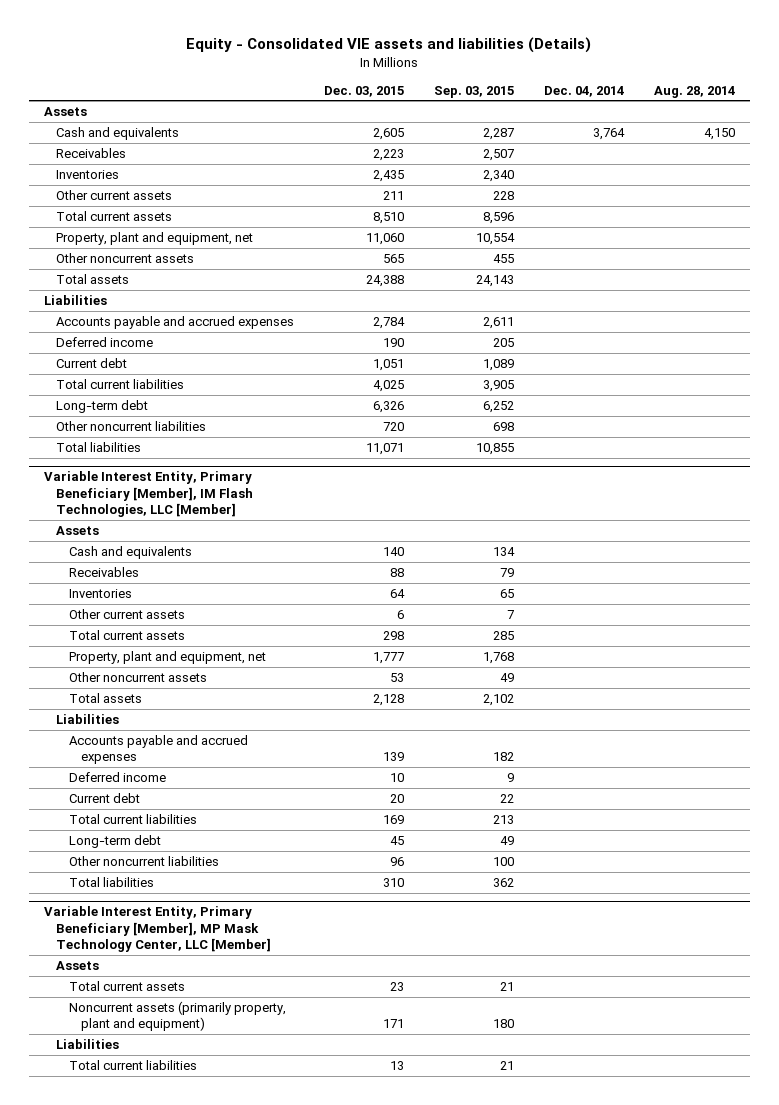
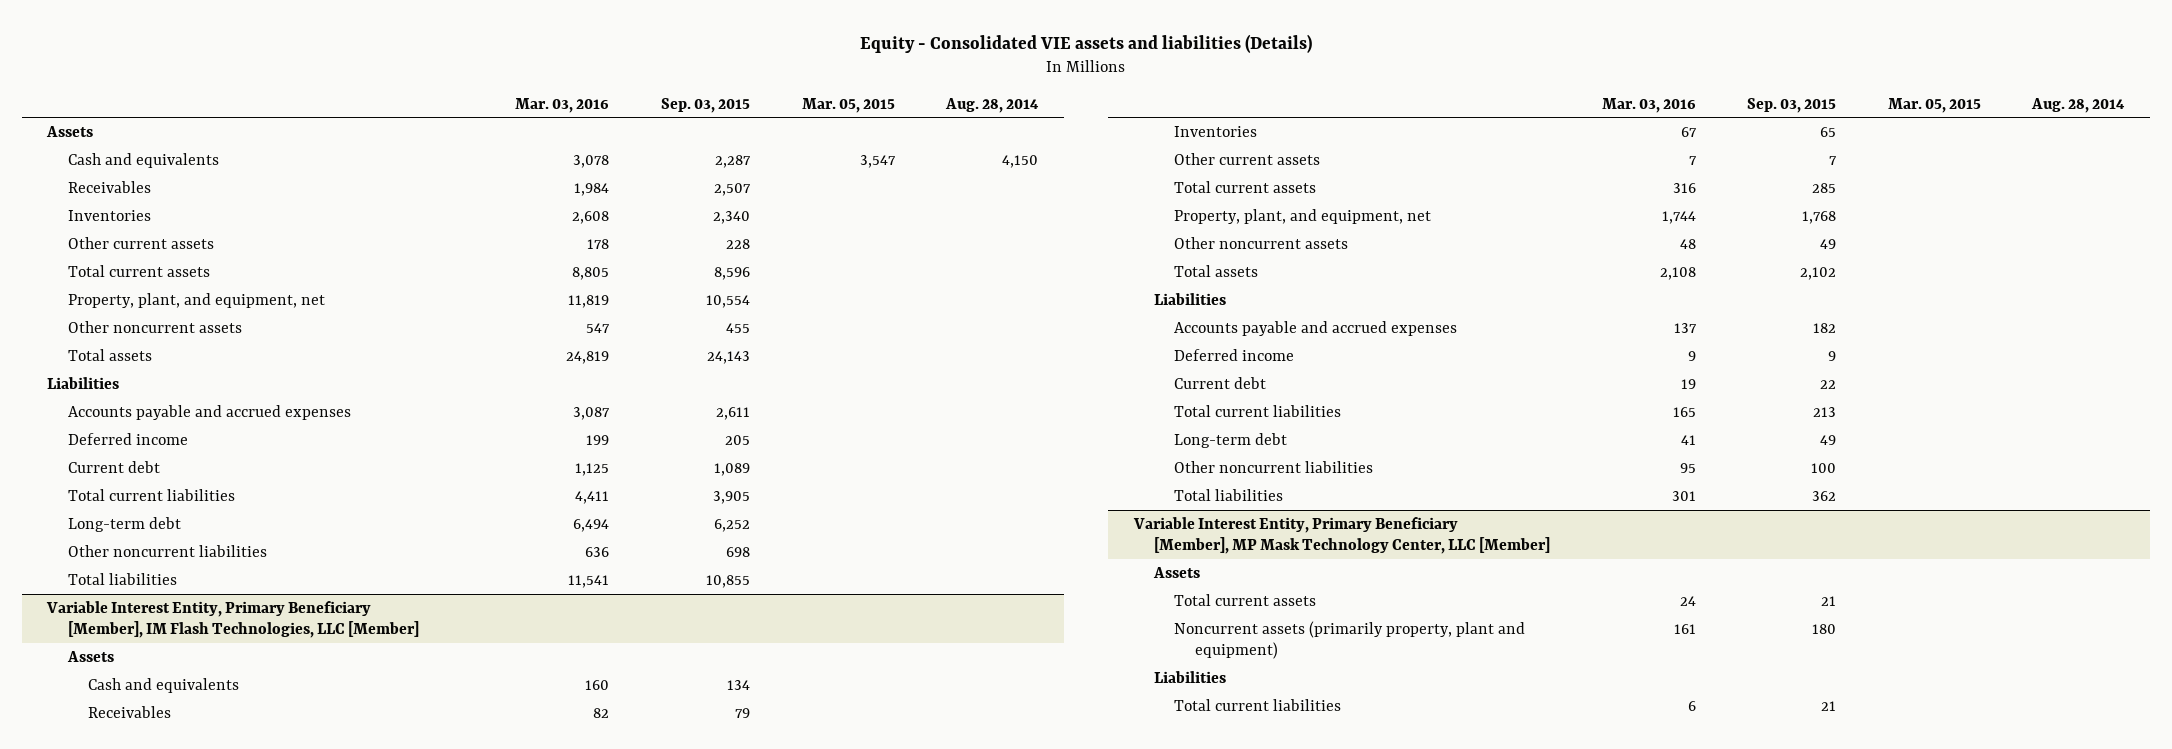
- | Dec. 03, 2015 | Sep. 03, 2015 | Dec. 04, 2014 | Aug. 28, 2014
+ | Mar. 03, 2016 | Sep. 03, 2015 | Mar. 05, 2015 | Aug. 28, 2014
- Property, plant and equipment, net | 11,060 | 10,554 | |
+ Property, plant, and equipment, net | 11,819 | 10,554 | |
@ Variable Interest Entity, Primary Beneficiary [Member], IM Flash Technologies, LLC [Member]
- Property, plant and equipment, net | 1,777 | 1,768 | |
+ Property, plant, and equipment, net | 1,744 | 1,768 | |

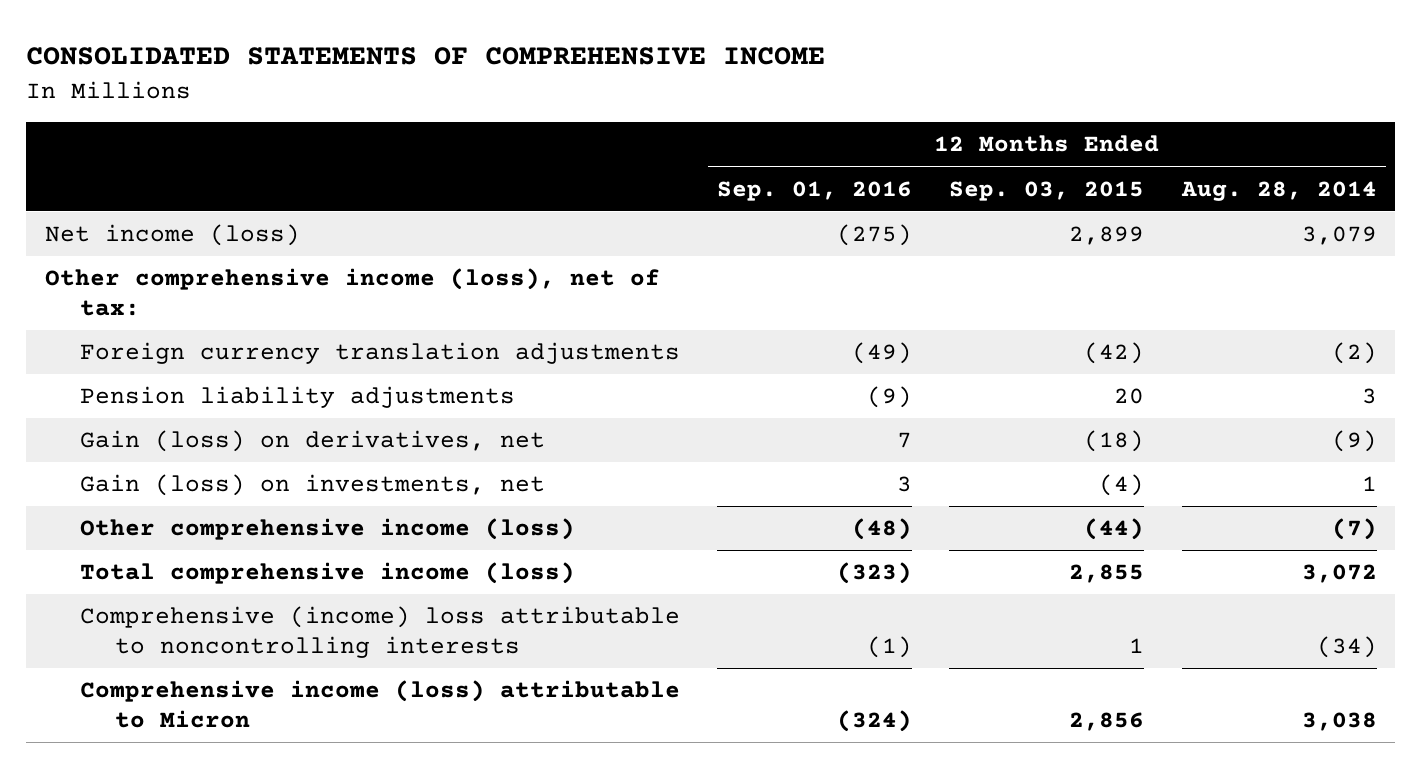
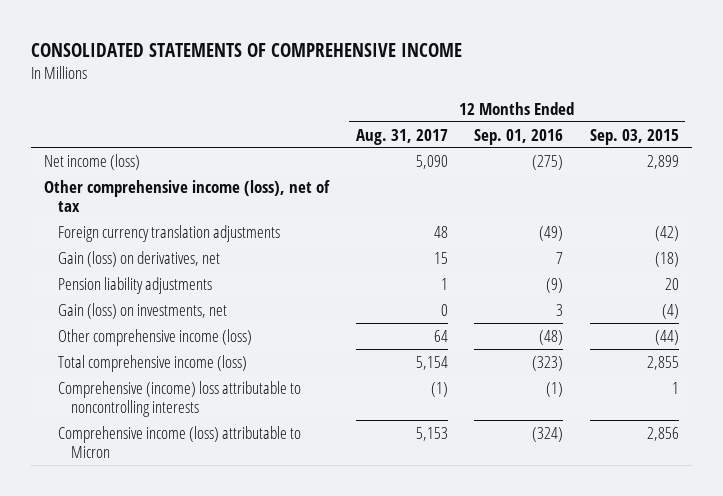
- | 12 Months Ended Sep. 01, 2016 | 12 Months Ended Sep. 03, 2015 | 12 Months Ended Aug. 28, 2014
+ | 12 Months Ended Aug. 31, 2017 | 12 Months Ended Sep. 01, 2016 | 12 Months Ended Sep. 03, 2015
- Other comprehensive income (loss), net of tax:
+ Other comprehensive income (loss), net of tax
moved down: Pension liability adjustments | 1 | (9) | 20

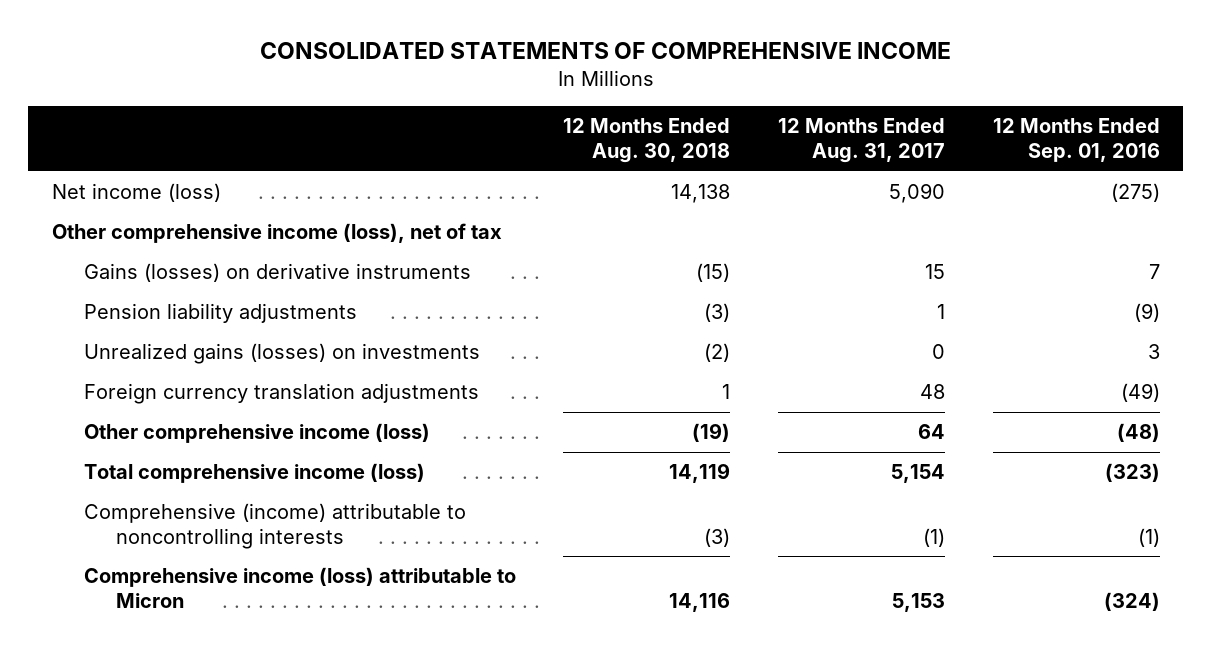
- | 12 Months Ended Aug. 31, 2017 | 12 Months Ended Sep. 01, 2016 | 12 Months Ended Sep. 03, 2015
+ | 12 Months Ended Aug. 30, 2018 | 12 Months Ended Aug. 31, 2017 | 12 Months Ended Sep. 01, 2016
- Gain (loss) on derivatives, net | 15 | 7 | (18)
+ Gains (losses) on derivative instruments | (15) | 15 | 7
- Gain (loss) on investments, net | 0 | 3 | (4)
+ Unrealized gains (losses) on investments | (2) | 0 | 3
moved down: Foreign currency translation adjustments | 1 | 48 | (49)
- Comprehensive (income) loss attributable to noncontrolling interests | (1) | (1) | 1
+ Comprehensive (income) attributable to noncontrolling interests | (3) | (1) | (1)

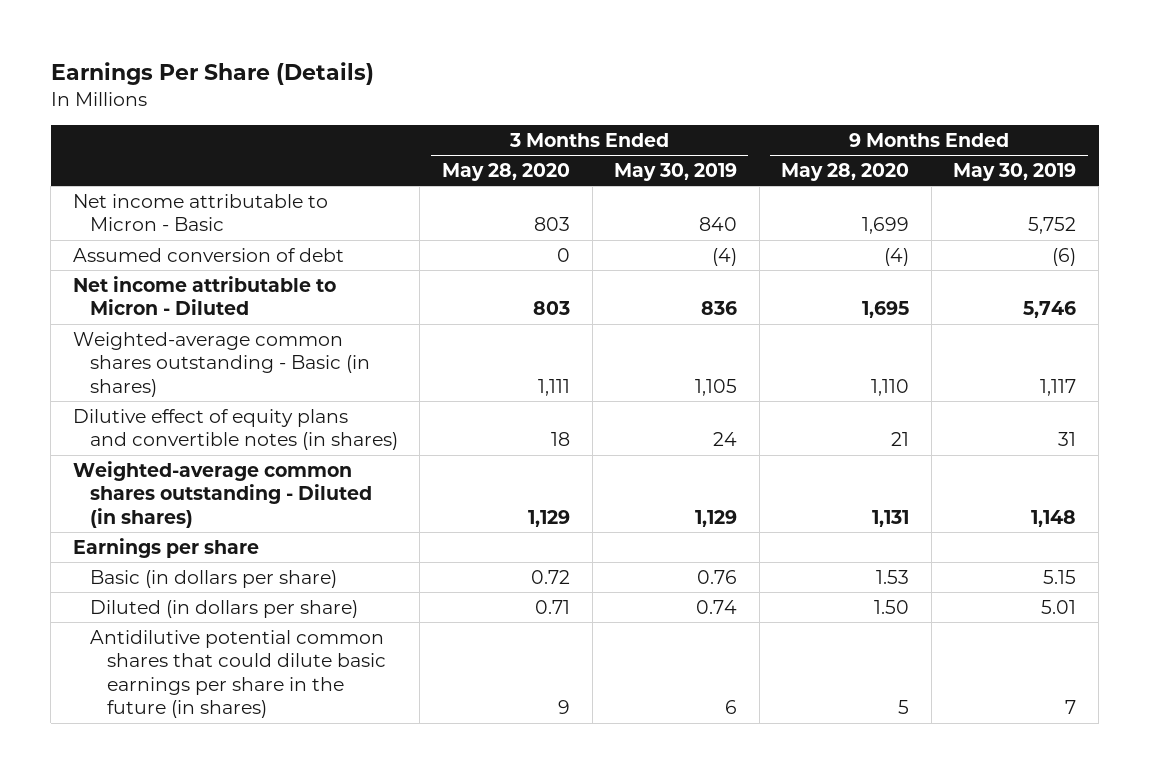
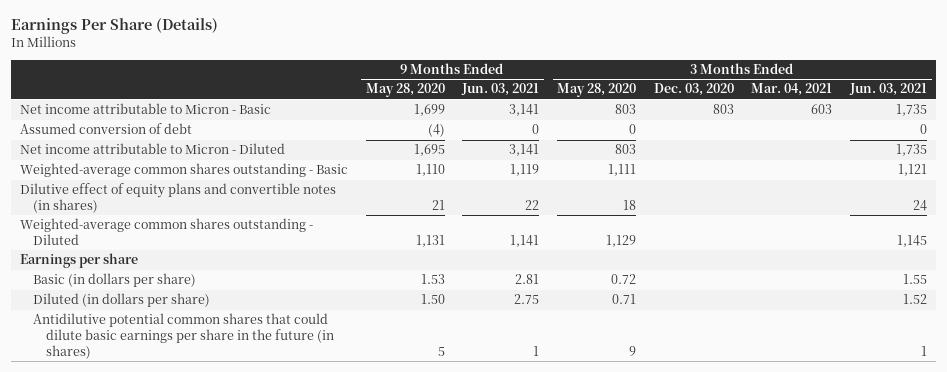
- | 3 Months Ended May 28, 2020 | 3 Months Ended May 30, 2019 | 9 Months Ended May 28, 2020 | 9 Months Ended May 30, 2019
+ | 9 Months Ended May 28, 2020 | 9 Months Ended Jun. 03, 2021 | 3 Months Ended May 28, 2020 | 3 Months Ended Dec. 03, 2020 | 3 Months Ended Mar. 04, 2021 | 3 Months Ended Jun. 03, 2021
- Weighted-average common shares outstanding - Basic (in shares) | 1,111 | 1,105 | 1,110 | 1,117
+ Weighted-average common shares outstanding - Basic | 1,110 | 1,119 | 1,111 | | | 1,121
- Weighted-average common shares outstanding - Diluted (in shares) | 1,129 | 1,129 | 1,131 | 1,148
+ Weighted-average common shares outstanding - Diluted | 1,131 | 1,141 | 1,129 | | | 1,145

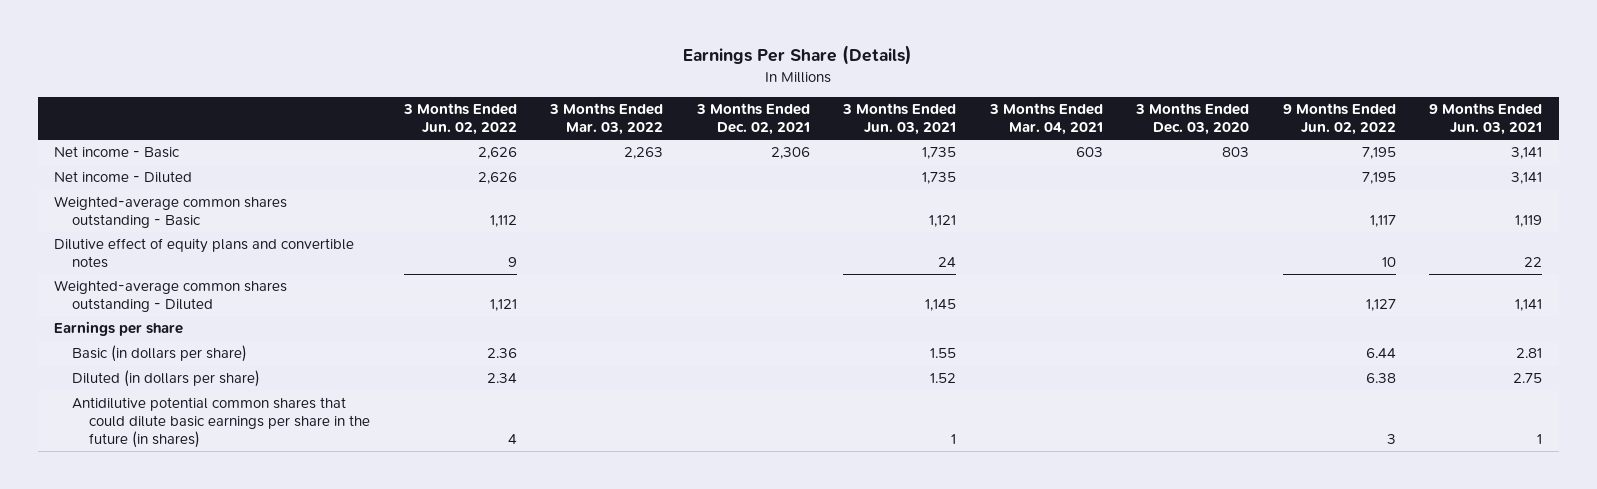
- | 9 Months Ended May 28, 2020 | 9 Months Ended Jun. 03, 2021 | 3 Months Ended May 28, 2020 | 3 Months Ended Dec. 03, 2020 | 3 Months Ended Mar. 04, 2021 | 3 Months Ended Jun. 03, 2021
+ | 3 Months Ended Jun. 02, 2022 | 3 Months Ended Mar. 03, 2022 | 3 Months Ended Dec. 02, 2021 | 3 Months Ended Jun. 03, 2021 | 3 Months Ended Mar. 04, 2021 | 3 Months Ended Dec. 03, 2020 | 9 Months Ended Jun. 02, 2022 | 9 Months Ended Jun. 03, 2021
- Net income attributable to Micron - Basic | 1,699 | 3,141 | 803 | 803 | 603 | 1,735
- Assumed conversion of debt | (4) | 0 | 0 | | | 0
- Net income attributable to Micron - Diluted | 1,695 | 3,141 | 803 | | | 1,735
+ Net income - Basic | 2,626 | 2,263 | 2,306 | 1,735 | 603 | 803 | 7,195 | 3,141
+ Net income - Diluted | 2,626 | | | 1,735 | | | 7,195 | 3,141
- Dilutive effect of equity plans and convertible notes (in shares) | 21 | 22 | 18 | | | 24
+ Dilutive effect of equity plans and convertible notes | 9 | | | 24 | | | 10 | 22

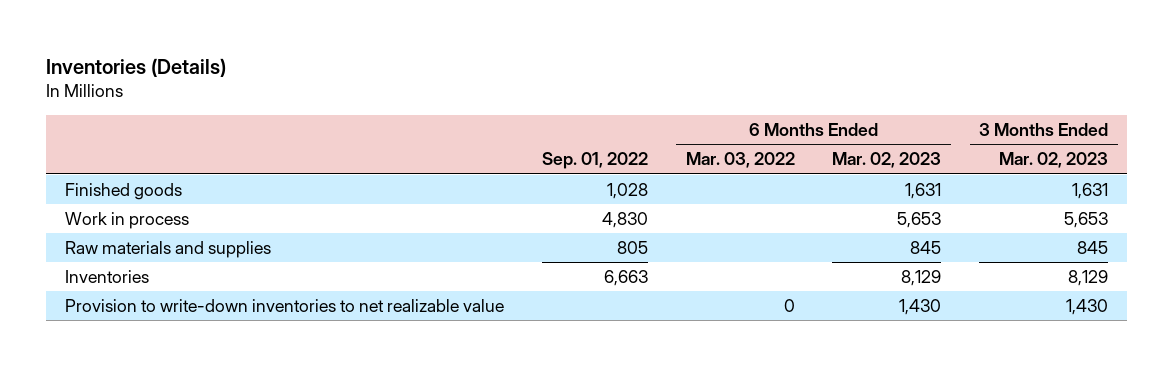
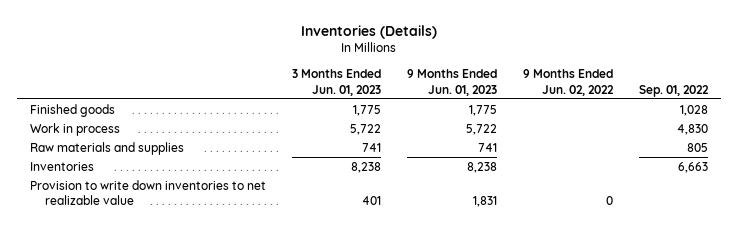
- | Sep. 01, 2022 | 6 Months Ended Mar. 03, 2022 | 6 Months Ended Mar. 02, 2023 | 3 Months Ended Mar. 02, 2023
+ | 3 Months Ended Jun. 01, 2023 | 9 Months Ended Jun. 01, 2023 | 9 Months Ended Jun. 02, 2022 | Sep. 01, 2022
- Provision to write-down inventories to net realizable value | | 0 | 1,430 | 1,430
+ Provision to write down inventories to net realizable value | 401 | 1,831 | 0 |

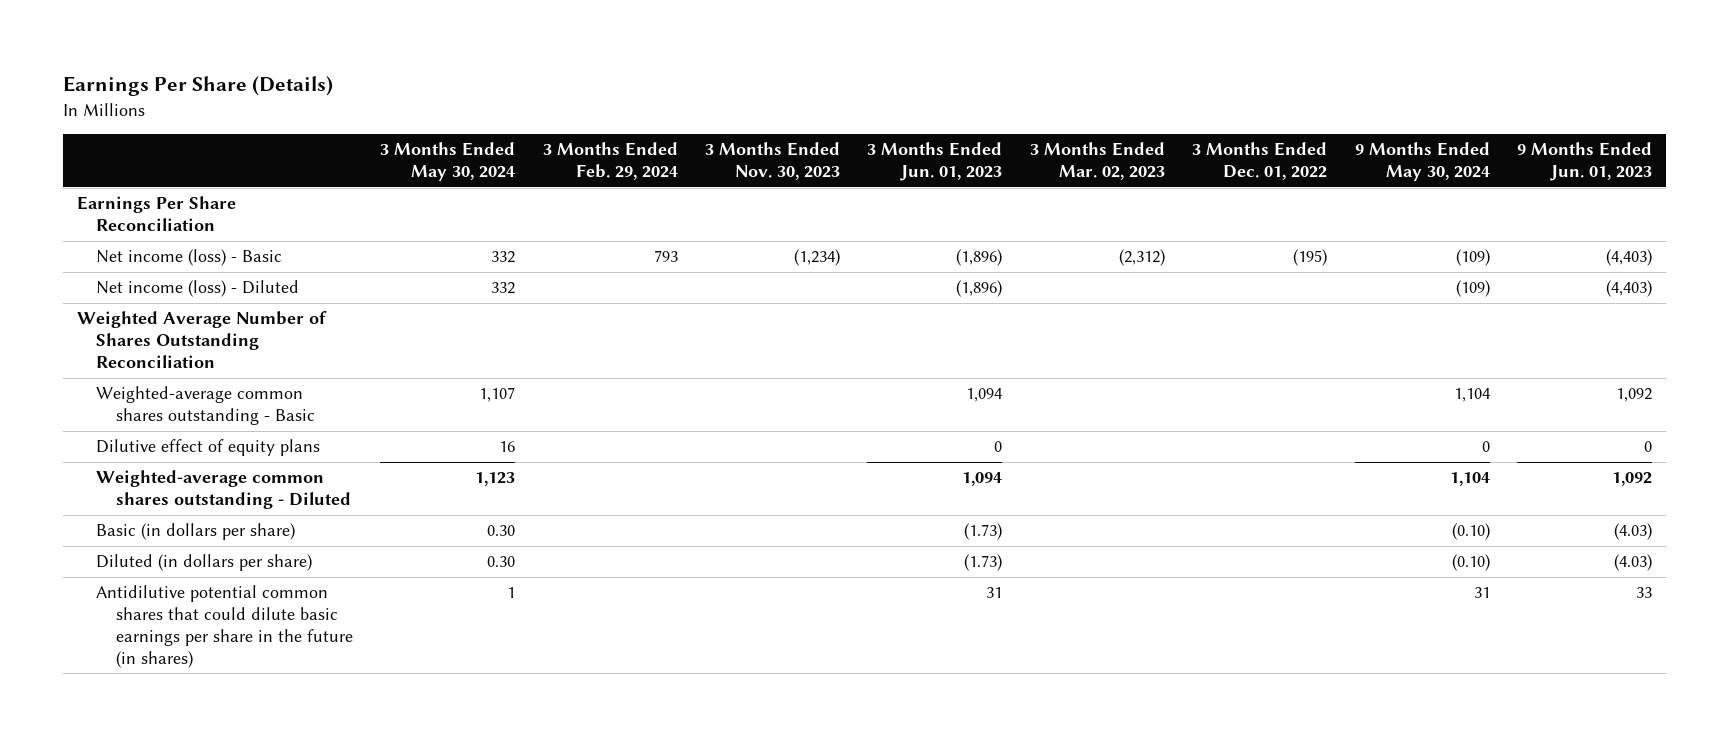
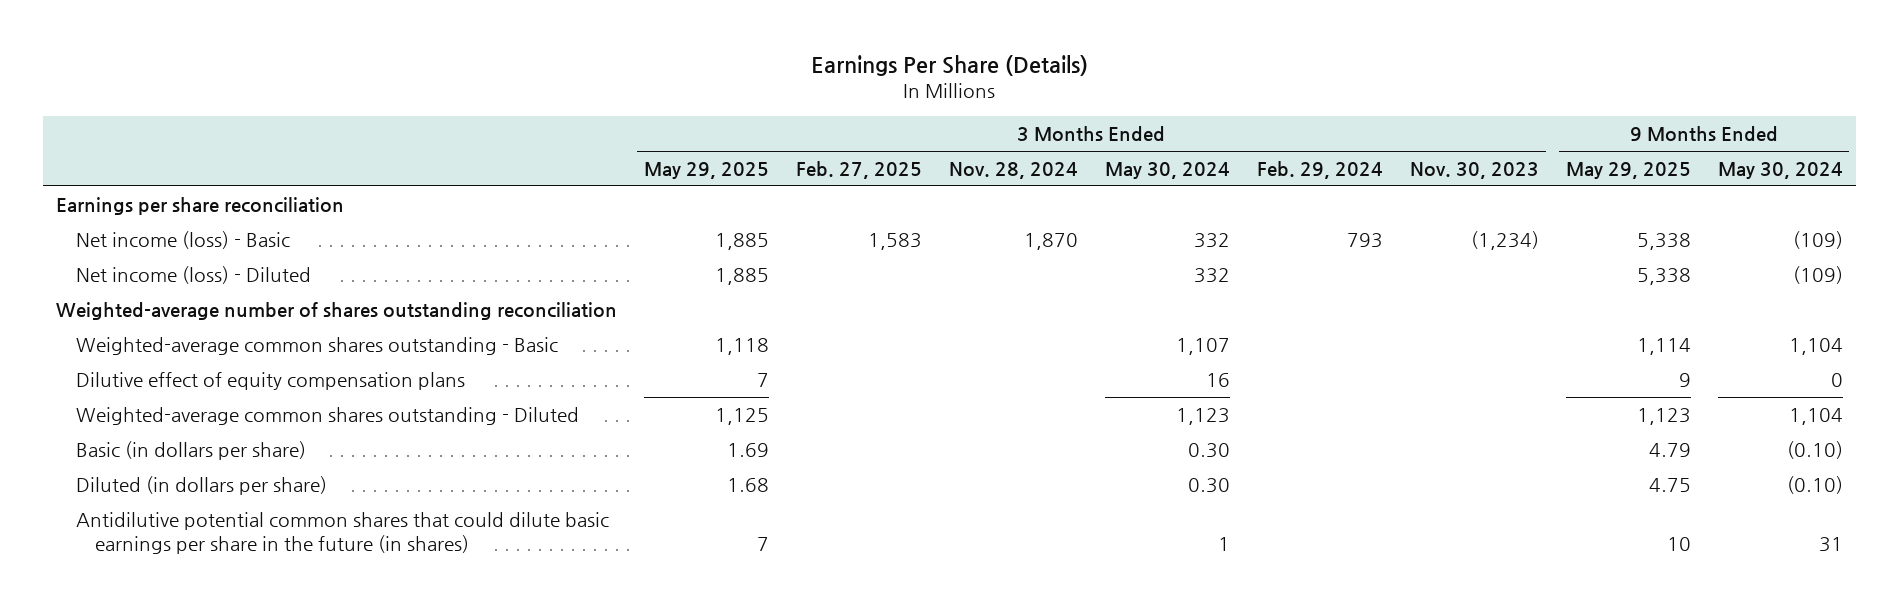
- | 3 Months Ended May 30, 2024 | 3 Months Ended Feb. 29, 2024 | 3 Months Ended Nov. 30, 2023 | 3 Months Ended Jun. 01, 2023 | 3 Months Ended Mar. 02, 2023 | 3 Months Ended Dec. 01, 2022 | 9 Months Ended May 30, 2024 | 9 Months Ended Jun. 01, 2023
+ | 3 Months Ended May 29, 2025 | 3 Months Ended Feb. 27, 2025 | 3 Months Ended Nov. 28, 2024 | 3 Months Ended May 30, 2024 | 3 Months Ended Feb. 29, 2024 | 3 Months Ended Nov. 30, 2023 | 9 Months Ended May 29, 2025 | 9 Months Ended May 30, 2024
- Earnings Per Share Reconciliation
+ Earnings per share reconciliation
- Weighted Average Number of Shares Outstanding Reconciliation
+ Weighted-average number of shares outstanding reconciliation
- Dilutive effect of equity plans | 16 | | | 0 | | | 0 | 0
+ Dilutive effect of equity compensation plans | 7 | | | 16 | | | 9 | 0

